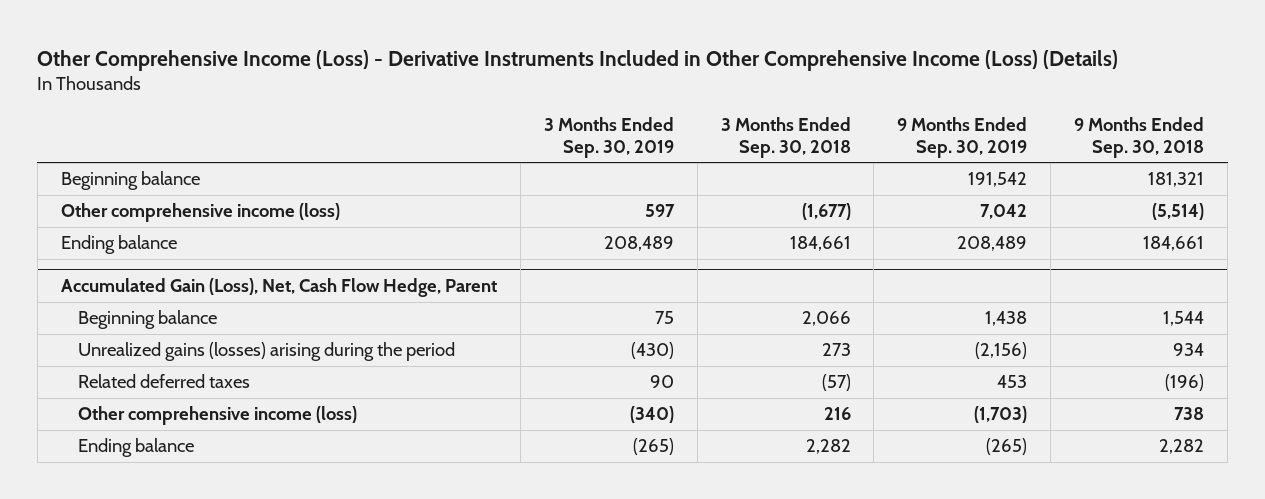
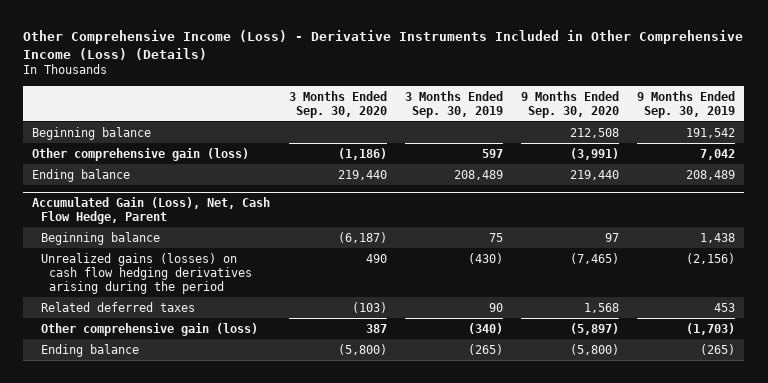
- | 3 Months Ended Sep. 30, 2019 | 3 Months Ended Sep. 30, 2018 | 9 Months Ended Sep. 30, 2019 | 9 Months Ended Sep. 30, 2018
+ | 3 Months Ended Sep. 30, 2020 | 3 Months Ended Sep. 30, 2019 | 9 Months Ended Sep. 30, 2020 | 9 Months Ended Sep. 30, 2019
- Other comprehensive income (loss) | 597 | (1,677) | 7,042 | (5,514)
+ Other comprehensive gain (loss) | (1,186) | 597 | (3,991) | 7,042
@ Accumulated Gain (Loss), Net, Cash Flow Hedge, Parent
- Unrealized gains (losses) arising during the period | (430) | 273 | (2,156) | 934
+ Unrealized gains (losses) on cash flow hedging derivatives arising during the period | 490 | (430) | (7,465) | (2,156)
- Other comprehensive income (loss) | (340) | 216 | (1,703) | 738
+ Other comprehensive gain (loss) | 387 | (340) | (5,897) | (1,703)

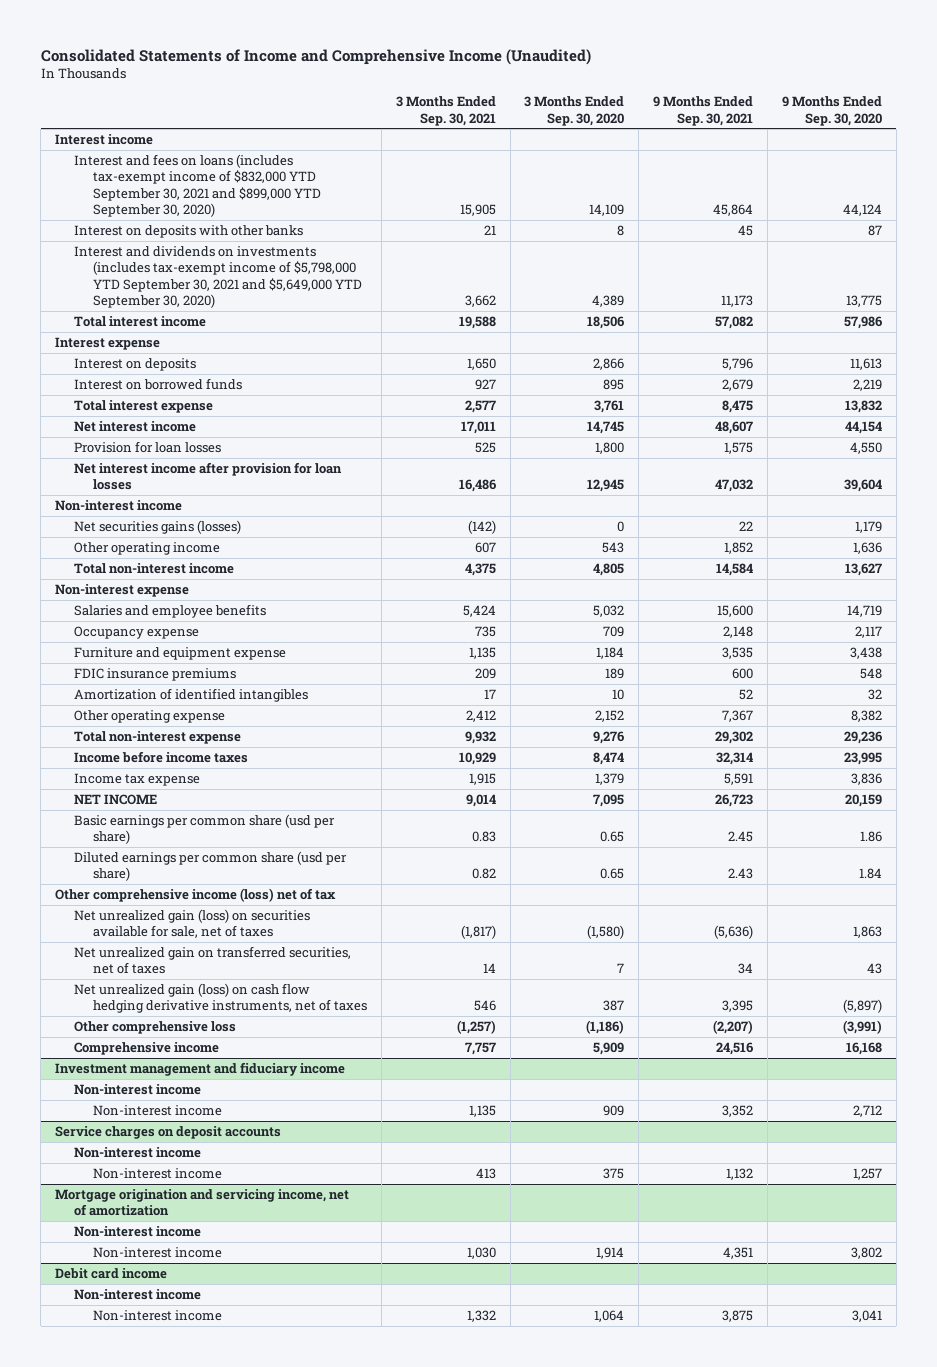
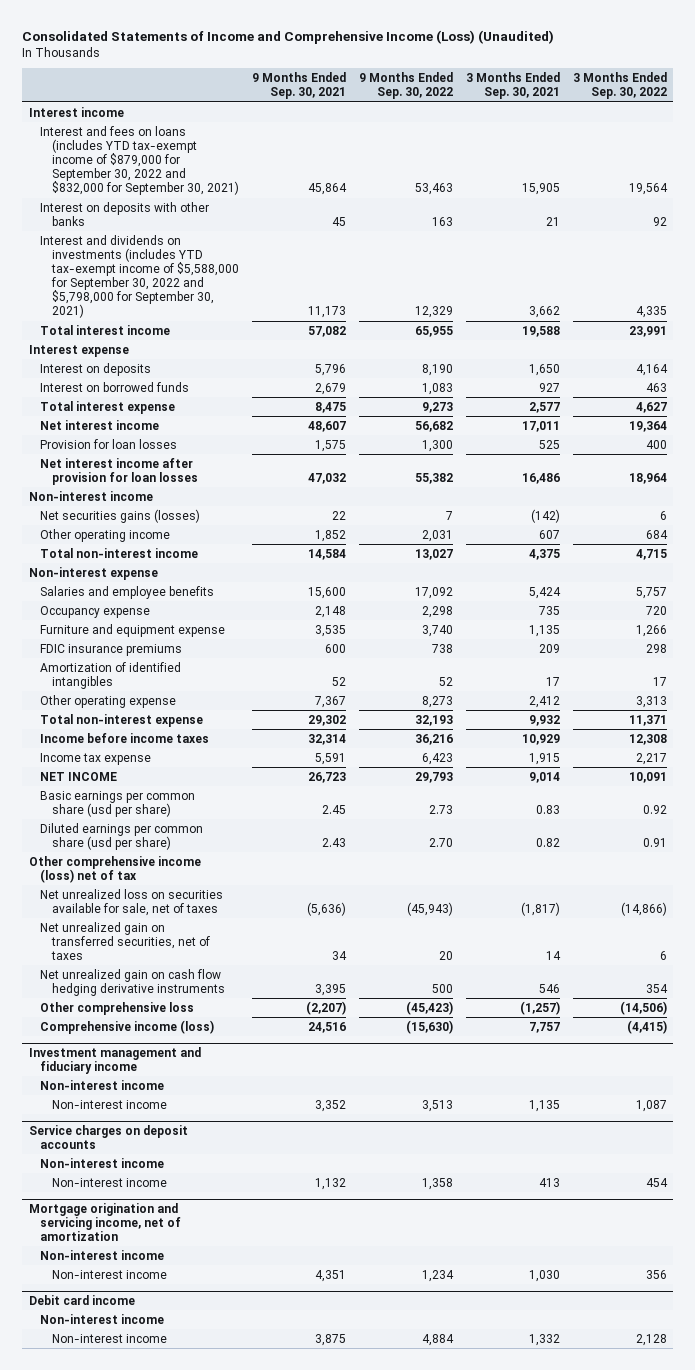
- Consolidated Statements of Income and Comprehensive Income (Unaudited)
+ Consolidated Statements of Income and Comprehensive Income (Loss) (Unaudited)
- | 3 Months Ended Sep. 30, 2021 | 3 Months Ended Sep. 30, 2020 | 9 Months Ended Sep. 30, 2021 | 9 Months Ended Sep. 30, 2020
+ | 9 Months Ended Sep. 30, 2021 | 9 Months Ended Sep. 30, 2022 | 3 Months Ended Sep. 30, 2021 | 3 Months Ended Sep. 30, 2022
- Interest and fees on loans (includes tax-exempt income of $832,000 YTD September 30, 2021 and $899,000 YTD September 30, 2020) | 15,905 | 14,109 | 45,864 | 44,124
+ Interest and fees on loans (includes YTD tax-exempt income of $879,000 for September 30, 2022 and $832,000 for September 30, 2021) | 45,864 | 53,463 | 15,905 | 19,564
- Interest and dividends on investments (includes tax-exempt income of $5,798,000 YTD September 30, 2021 and $5,649,000 YTD September 30, 2020) | 3,662 | 4,389 | 11,173 | 13,775
+ Interest and dividends on investments (includes YTD tax-exempt income of $5,588,000 for September 30, 2022 and $5,798,000 for September 30, 2021) | 11,173 | 12,329 | 3,662 | 4,335
- Net unrealized gain (loss) on securities available for sale, net of taxes | (1,817) | (1,580) | (5,636) | 1,863
+ Net unrealized loss on securities available for sale, net of taxes | (5,636) | (45,943) | (1,817) | (14,866)
- Net unrealized gain (loss) on cash flow hedging derivative instruments, net of taxes | 546 | 387 | 3,395 | (5,897)
+ Net unrealized gain on cash flow hedging derivative instruments | 3,395 | 500 | 546 | 354
- Comprehensive income | 7,757 | 5,909 | 24,516 | 16,168
+ Comprehensive income (loss) | 24,516 | (15,630) | 7,757 | (4,415)

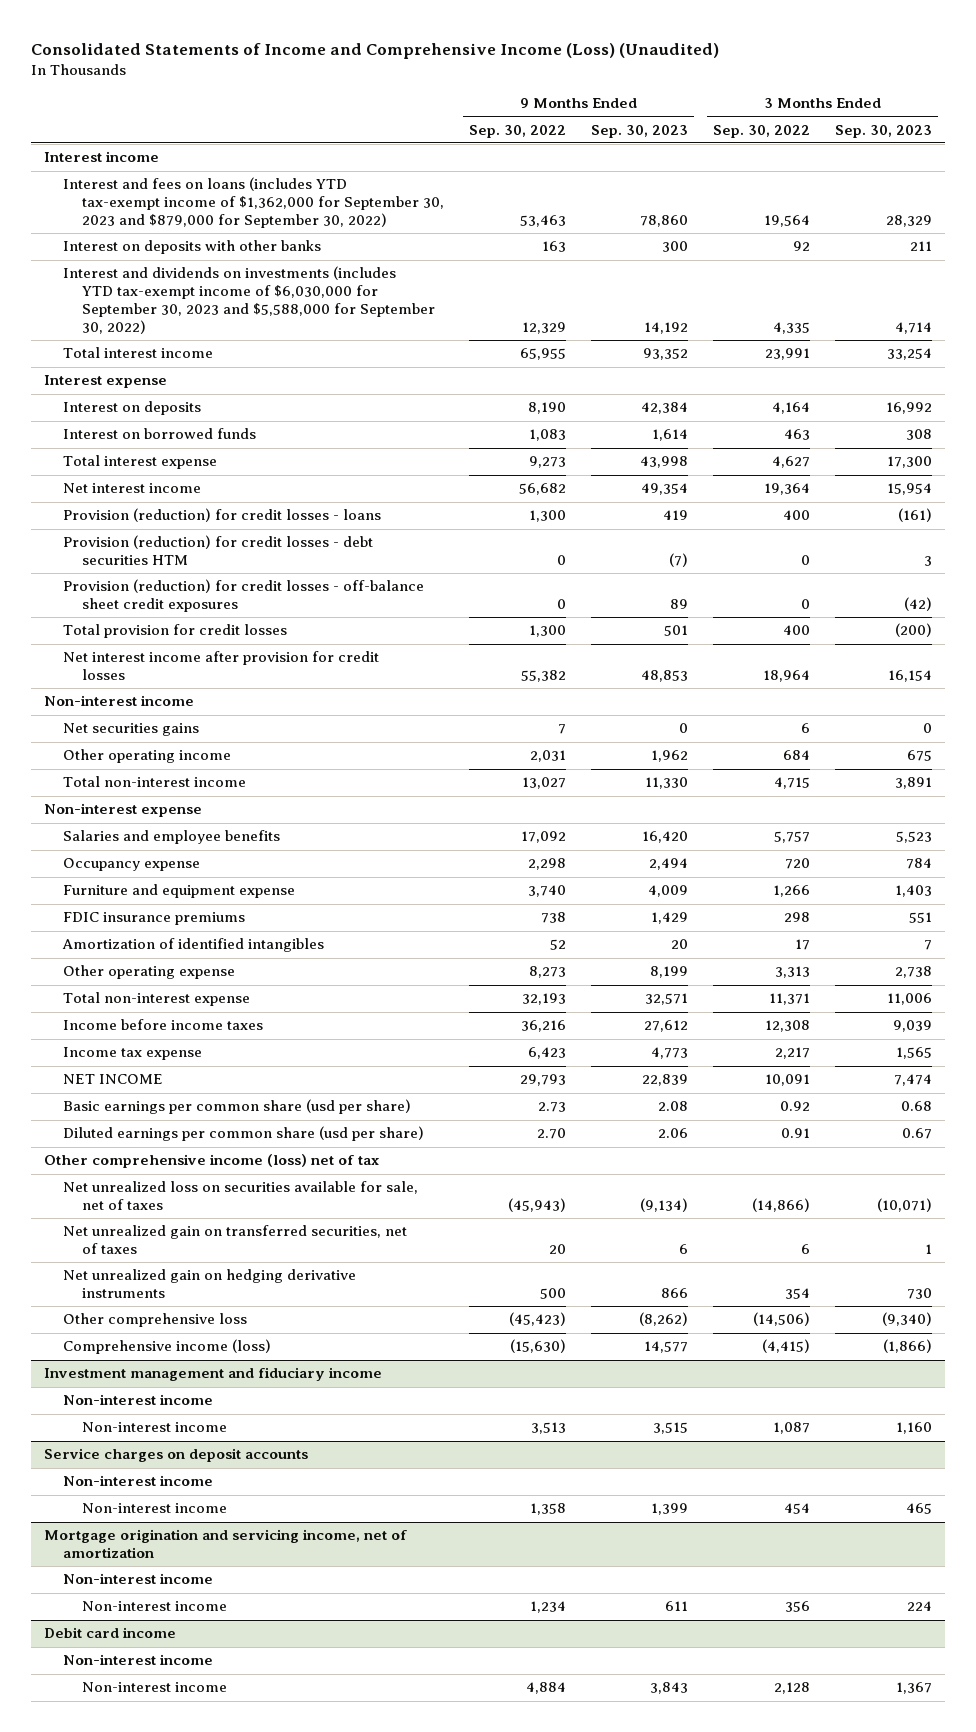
- | 9 Months Ended Sep. 30, 2021 | 9 Months Ended Sep. 30, 2022 | 3 Months Ended Sep. 30, 2021 | 3 Months Ended Sep. 30, 2022
+ | 9 Months Ended Sep. 30, 2022 | 9 Months Ended Sep. 30, 2023 | 3 Months Ended Sep. 30, 2022 | 3 Months Ended Sep. 30, 2023
- Interest and fees on loans (includes YTD tax-exempt income of $879,000 for September 30, 2022 and $832,000 for September 30, 2021) | 45,864 | 53,463 | 15,905 | 19,564
+ Interest and fees on loans (includes YTD tax-exempt income of $1,362,000 for September 30, 2023 and $879,000 for September 30, 2022) | 53,463 | 78,860 | 19,564 | 28,329
- Interest and dividends on investments (includes YTD tax-exempt income of $5,588,000 for September 30, 2022 and $5,798,000 for September 30, 2021) | 11,173 | 12,329 | 3,662 | 4,335
+ Interest and dividends on investments (includes YTD tax-exempt income of $6,030,000 for September 30, 2023 and $5,588,000 for September 30, 2022) | 12,329 | 14,192 | 4,335 | 4,714
- Provision for loan losses | 1,575 | 1,300 | 525 | 400
- Net interest income after provision for loan losses | 47,032 | 55,382 | 16,486 | 18,964
+ Provision (reduction) for credit losses - loans | 1,300 | 419 | 400 | (161)
+ Provision (reduction) for credit losses - debt securities HTM | 0 | (7) | 0 | 3
+ Provision (reduction) for credit losses - off-balance sheet credit exposures | 0 | 89 | 0 | (42)
+ Total provision for credit losses | 1,300 | 501 | 400 | (200)
+ Net interest income after provision for credit losses | 55,382 | 48,853 | 18,964 | 16,154
- Net securities gains (losses) | 22 | 7 | (142) | 6
+ Net securities gains | 7 | 0 | 6 | 0
- Net unrealized gain on cash flow hedging derivative instruments | 3,395 | 500 | 546 | 354
+ Net unrealized gain on hedging derivative instruments | 500 | 866 | 354 | 730

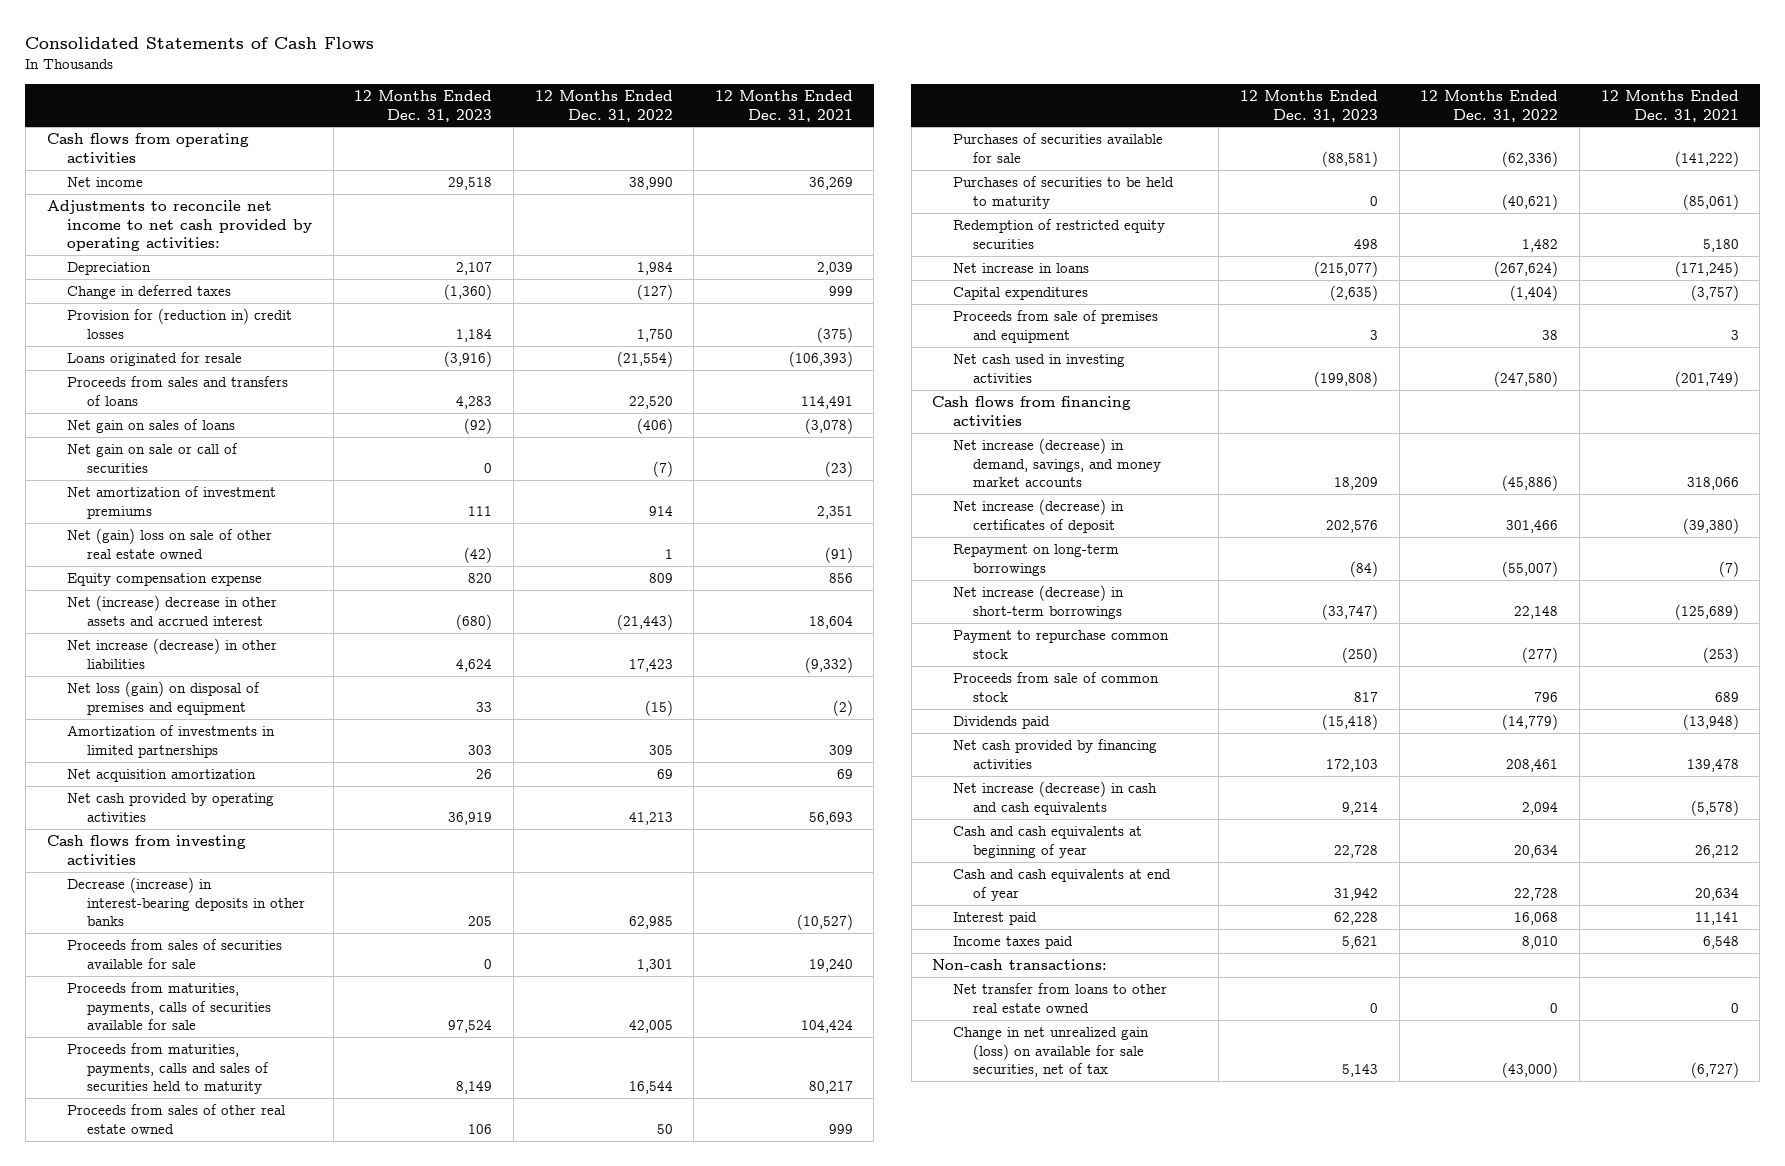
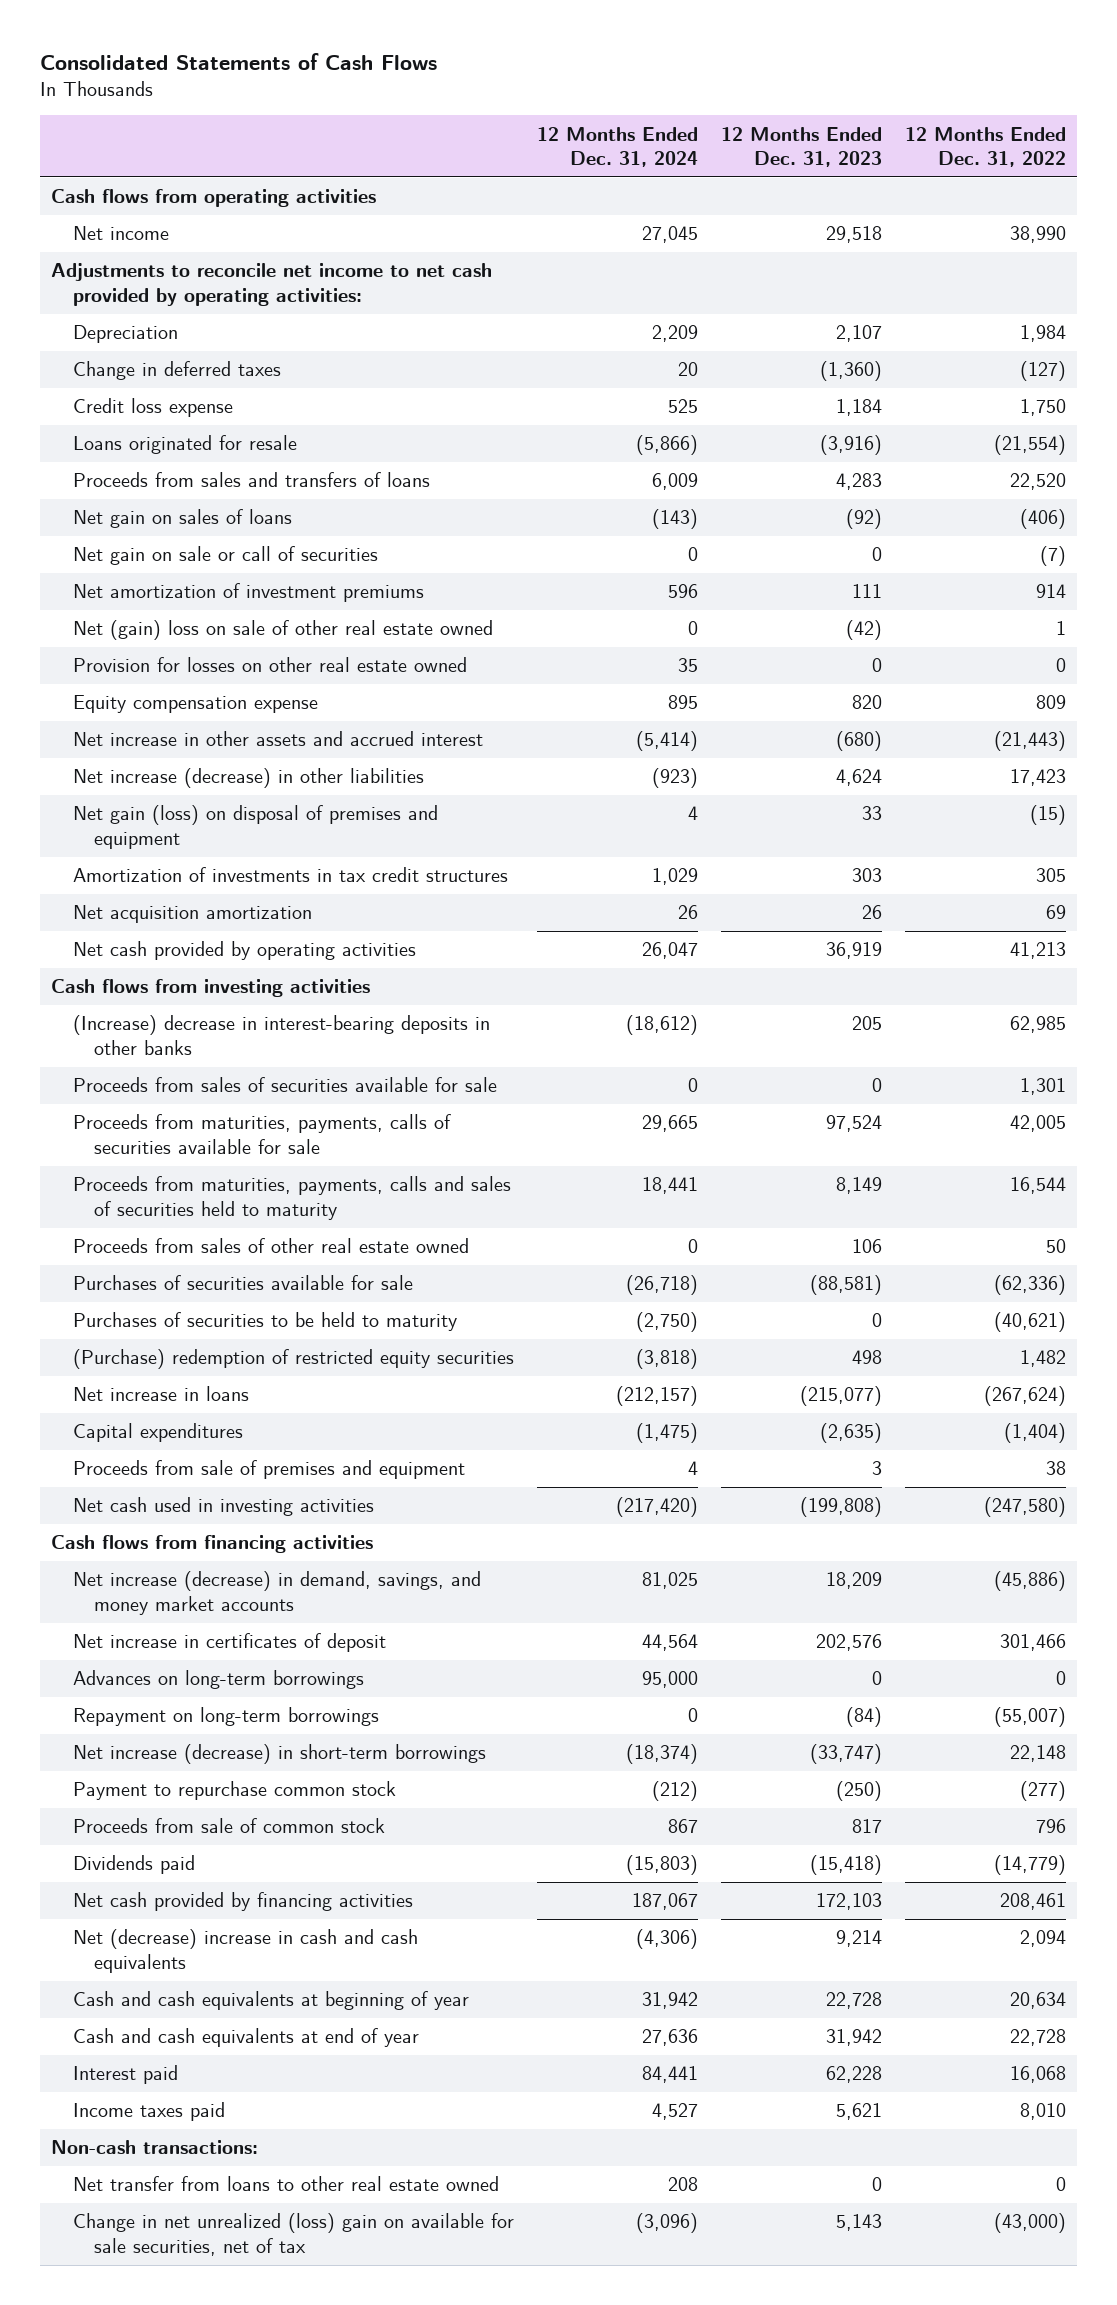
- | 12 Months Ended Dec. 31, 2023 | 12 Months Ended Dec. 31, 2022 | 12 Months Ended Dec. 31, 2021
+ | 12 Months Ended Dec. 31, 2024 | 12 Months Ended Dec. 31, 2023 | 12 Months Ended Dec. 31, 2022
- Provision for (reduction in) credit losses | 1,184 | 1,750 | (375)
+ Credit loss expense | 525 | 1,184 | 1,750
+ Provision for losses on other real estate owned | 35 | 0 | 0
- Net (increase) decrease in other assets and accrued interest | (680) | (21,443) | 18,604
+ Net increase in other assets and accrued interest | (5,414) | (680) | (21,443)
- Net loss (gain) on disposal of premises and equipment | 33 | (15) | (2)
- Amortization of investments in limited partnerships | 303 | 305 | 309
+ Net gain (loss) on disposal of premises and equipment | 4 | 33 | (15)
+ Amortization of investments in tax credit structures | 1,029 | 303 | 305
- Decrease (increase) in interest-bearing deposits in other banks | 205 | 62,985 | (10,527)
+ (Increase) decrease in interest-bearing deposits in other banks | (18,612) | 205 | 62,985
- Redemption of restricted equity securities | 498 | 1,482 | 5,180
+ (Purchase) redemption of restricted equity securities | (3,818) | 498 | 1,482
- Net increase (decrease) in certificates of deposit | 202,576 | 301,466 | (39,380)
+ Net increase in certificates of deposit | 44,564 | 202,576 | 301,466
+ Advances on long-term borrowings | 95,000 | 0 | 0
- Net increase (decrease) in cash and cash equivalents | 9,214 | 2,094 | (5,578)
+ Net (decrease) increase in cash and cash equivalents | (4,306) | 9,214 | 2,094
- Change in net unrealized gain (loss) on available for sale securities, net of tax | 5,143 | (43,000) | (6,727)
+ Change in net unrealized (loss) gain on available for sale securities, net of tax | (3,096) | 5,143 | (43,000)

